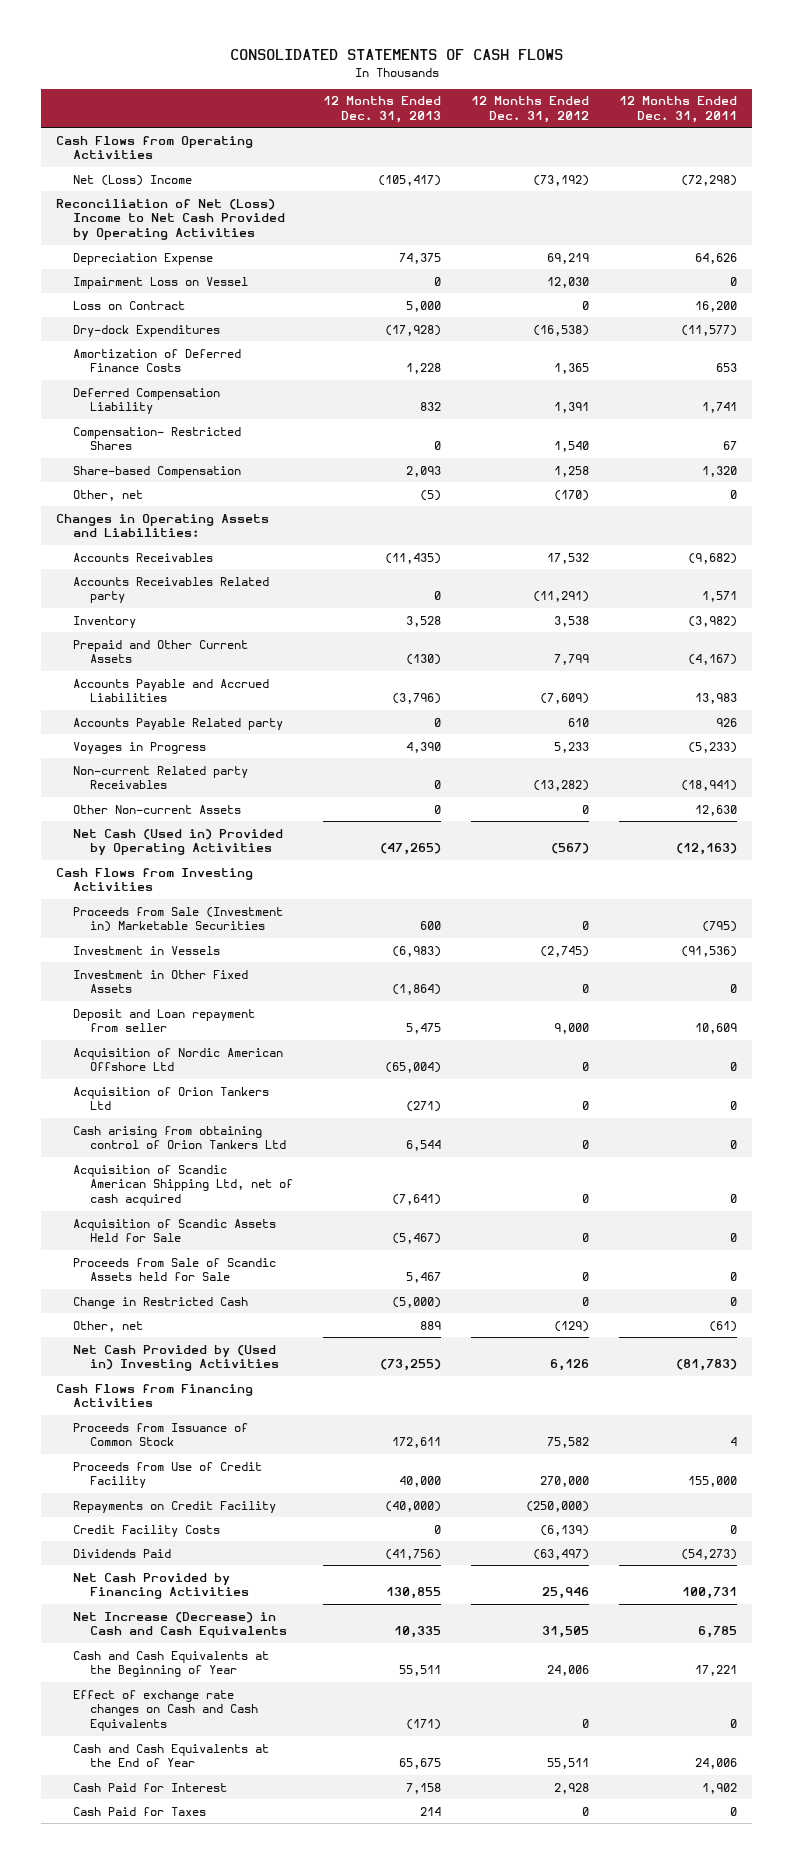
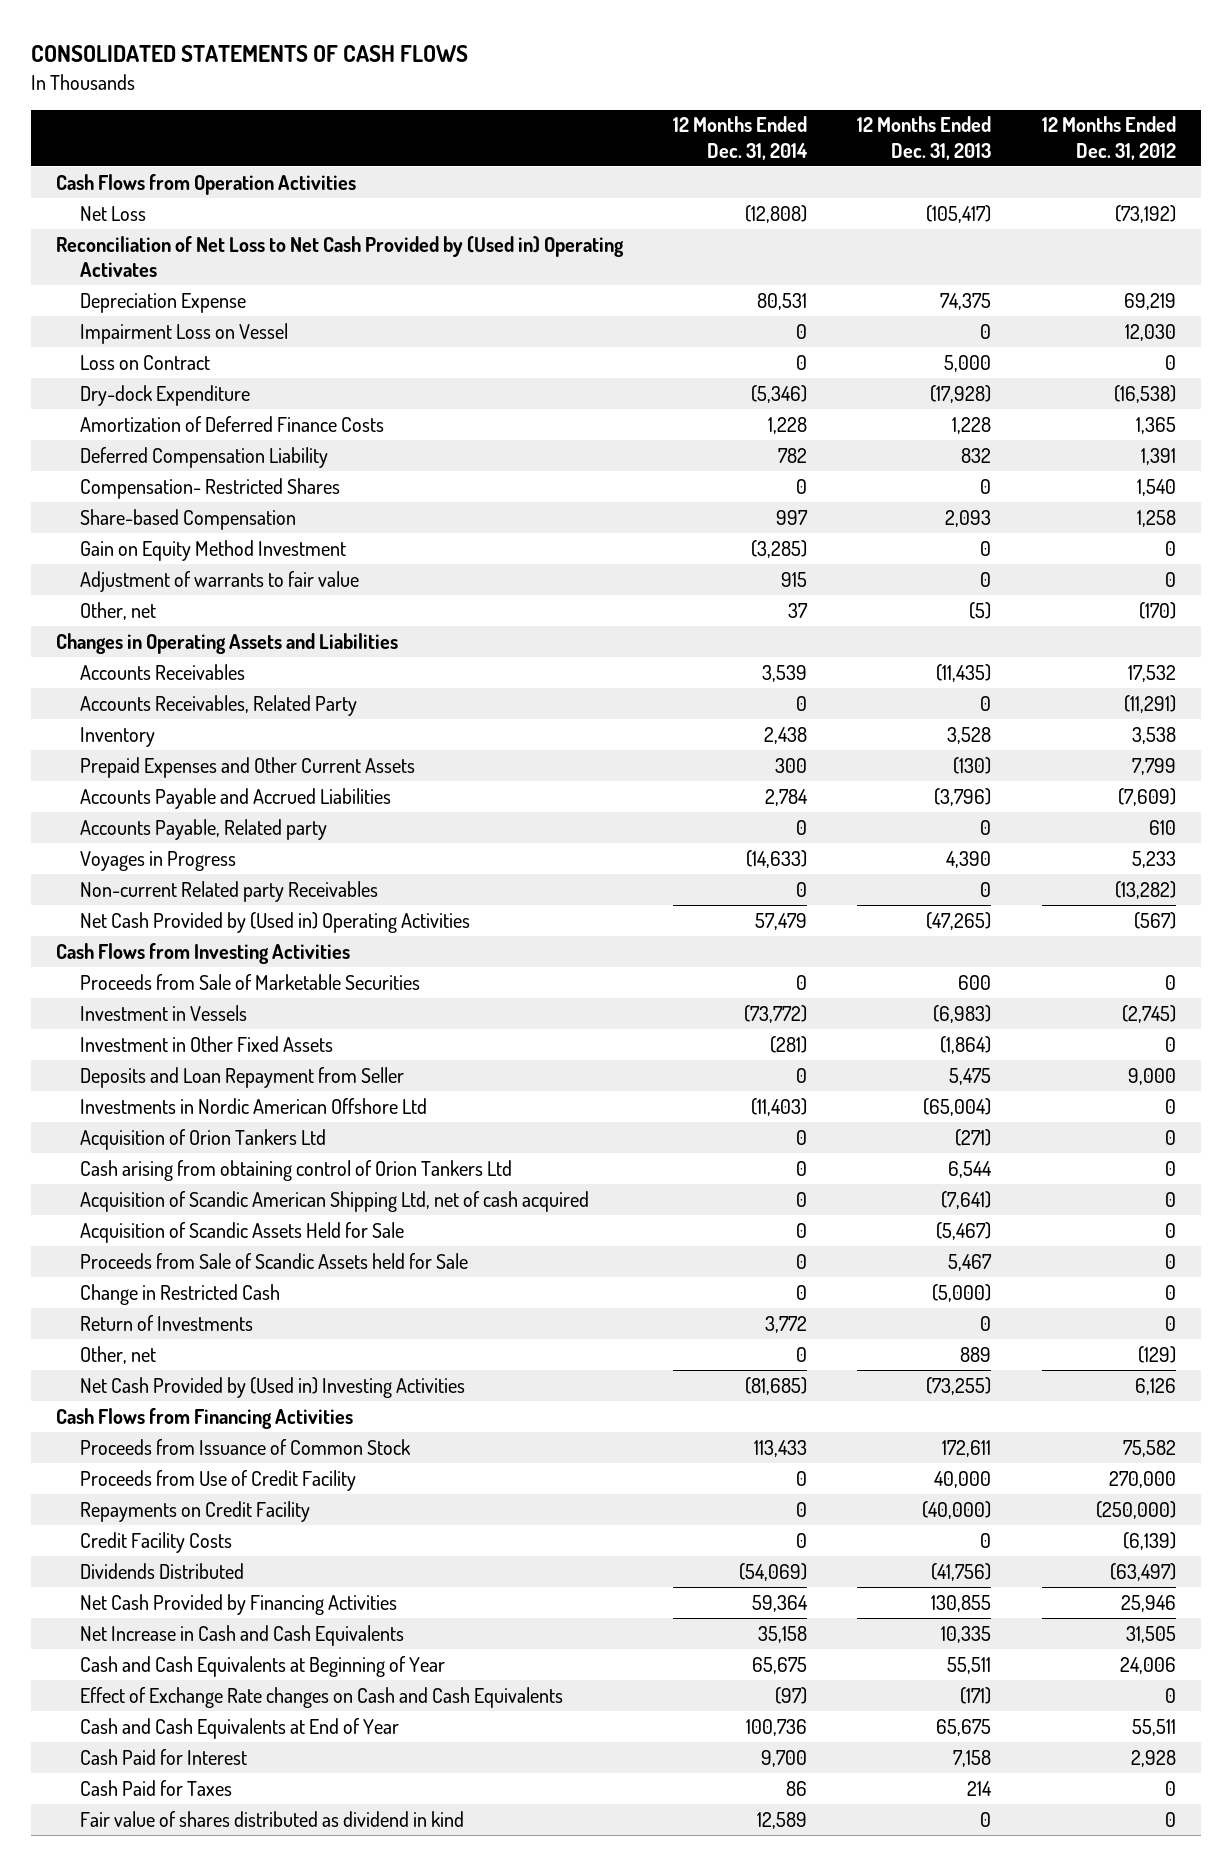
- | 12 Months Ended Dec. 31, 2013 | 12 Months Ended Dec. 31, 2012 | 12 Months Ended Dec. 31, 2011
+ | 12 Months Ended Dec. 31, 2014 | 12 Months Ended Dec. 31, 2013 | 12 Months Ended Dec. 31, 2012
- Cash Flows from Operating Activities
- Net (Loss) Income | (105,417) | (73,192) | (72,298)
- Reconciliation of Net (Loss) Income to Net Cash Provided by Operating Activities
+ Cash Flows from Operation Activities
+ Net Loss | (12,808) | (105,417) | (73,192)
+ Reconciliation of Net Loss to Net Cash Provided by (Used in) Operating Activates
- Dry-dock Expenditures | (17,928) | (16,538) | (11,577)
+ Dry-dock Expenditure | (5,346) | (17,928) | (16,538)
+ Gain on Equity Method Investment | (3,285) | 0 | 0
+ Adjustment of warrants to fair value | 915 | 0 | 0
- Changes in Operating Assets and Liabilities:
+ Changes in Operating Assets and Liabilities
- Accounts Receivables Related party | 0 | (11,291) | 1,571
+ Accounts Receivables, Related Party | 0 | 0 | (11,291)
- Prepaid and Other Current Assets | (130) | 7,799 | (4,167)
+ Prepaid Expenses and Other Current Assets | 300 | (130) | 7,799
- Accounts Payable Related party | 0 | 610 | 926
+ Accounts Payable, Related party | 0 | 0 | 610
- Other Non-current Assets | 0 | 0 | 12,630
- Net Cash (Used in) Provided by Operating Activities | (47,265) | (567) | (12,163)
+ Net Cash Provided by (Used in) Operating Activities | 57,479 | (47,265) | (567)
- Proceeds from Sale (Investment in) Marketable Securities | 600 | 0 | (795)
+ Proceeds from Sale of Marketable Securities | 0 | 600 | 0
- Deposit and Loan repayment from seller | 5,475 | 9,000 | 10,609
- Acquisition of Nordic American Offshore Ltd | (65,004) | 0 | 0
+ Deposits and Loan Repayment from Seller | 0 | 5,475 | 9,000
+ Investments in Nordic American Offshore Ltd | (11,403) | (65,004) | 0
+ Return of Investments | 3,772 | 0 | 0
- Dividends Paid | (41,756) | (63,497) | (54,273)
+ Dividends Distributed | (54,069) | (41,756) | (63,497)
- Net Increase (Decrease) in Cash and Cash Equivalents | 10,335 | 31,505 | 6,785
- Cash and Cash Equivalents at the Beginning of Year | 55,511 | 24,006 | 17,221
- Effect of exchange rate changes on Cash and Cash Equivalents | (171) | 0 | 0
- Cash and Cash Equivalents at the End of Year | 65,675 | 55,511 | 24,006
+ Net Increase in Cash and Cash Equivalents | 35,158 | 10,335 | 31,505
+ Cash and Cash Equivalents at Beginning of Year | 65,675 | 55,511 | 24,006
+ Effect of Exchange Rate changes on Cash and Cash Equivalents | (97) | (171) | 0
+ Cash and Cash Equivalents at End of Year | 100,736 | 65,675 | 55,511
+ Fair value of shares distributed as dividend in kind | 12,589 | 0 | 0

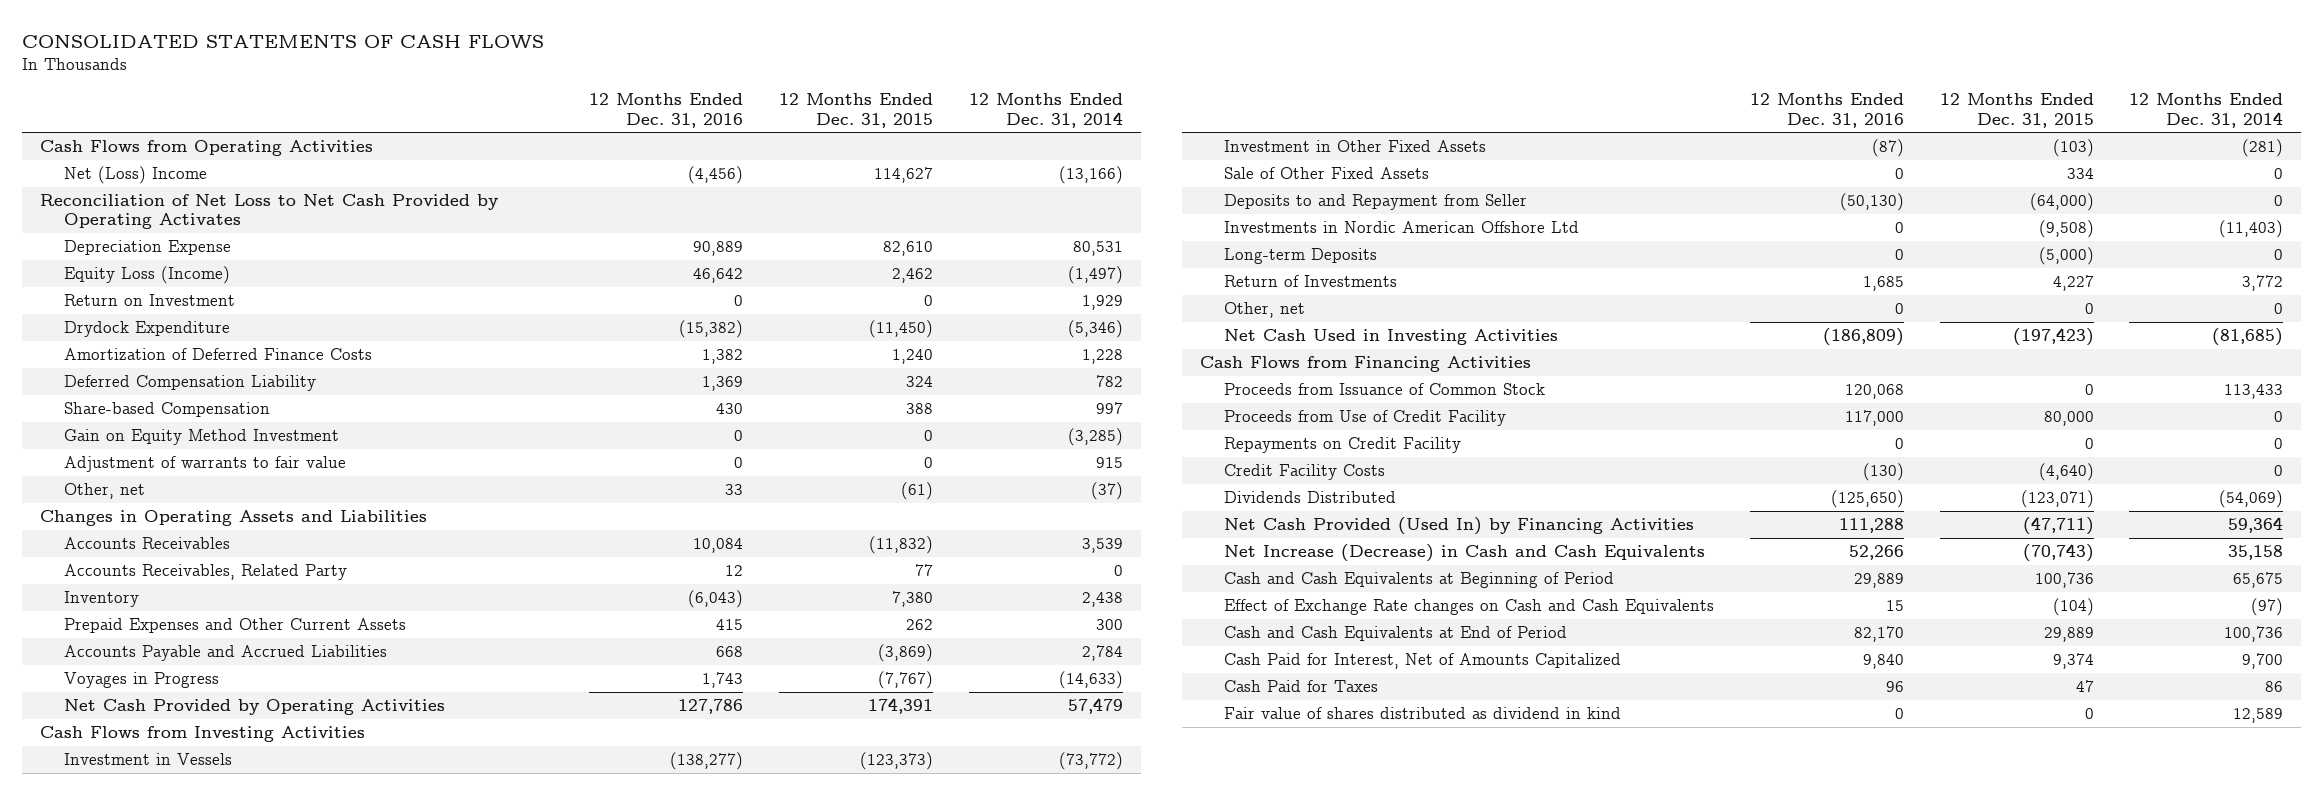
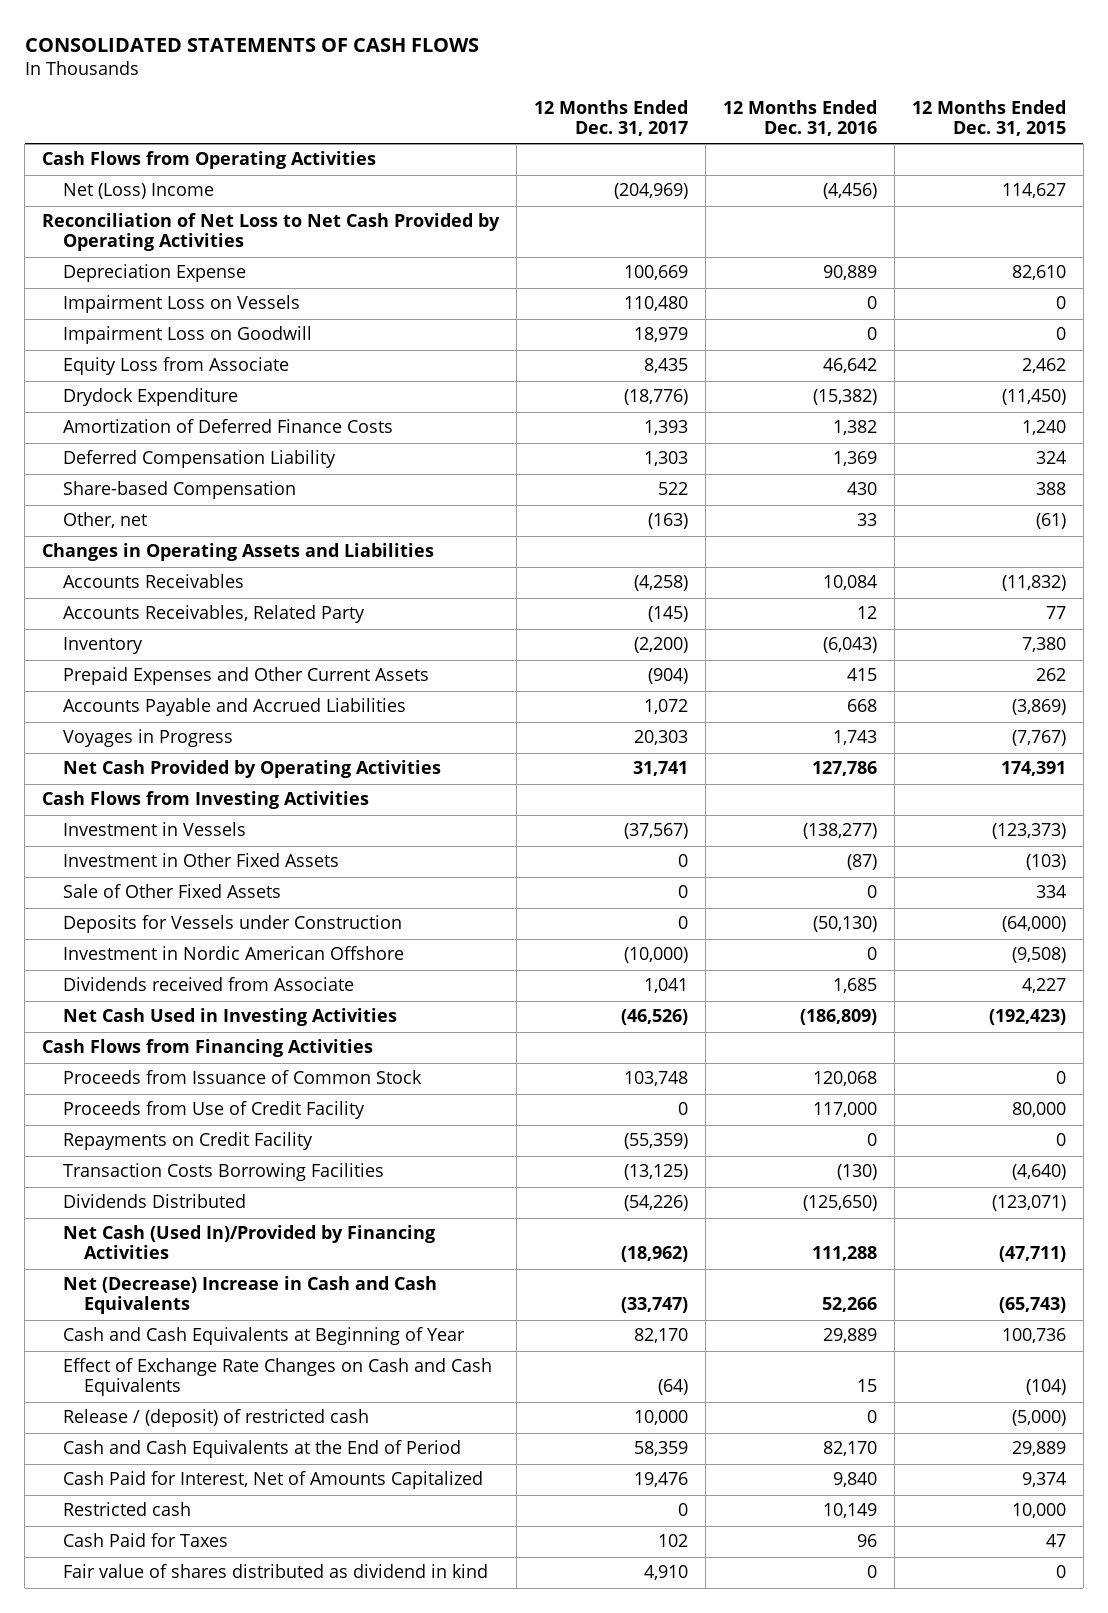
- | 12 Months Ended Dec. 31, 2016 | 12 Months Ended Dec. 31, 2015 | 12 Months Ended Dec. 31, 2014
+ | 12 Months Ended Dec. 31, 2017 | 12 Months Ended Dec. 31, 2016 | 12 Months Ended Dec. 31, 2015
- Reconciliation of Net Loss to Net Cash Provided by Operating Activates
+ Reconciliation of Net Loss to Net Cash Provided by Operating Activities
- Equity Loss (Income) | 46,642 | 2,462 | (1,497)
- Return on Investment | 0 | 0 | 1,929
+ Impairment Loss on Vessels | 110,480 | 0 | 0
+ Impairment Loss on Goodwill | 18,979 | 0 | 0
+ Equity Loss from Associate | 8,435 | 46,642 | 2,462
- Gain on Equity Method Investment | 0 | 0 | (3,285)
- Adjustment of warrants to fair value | 0 | 0 | 915
- Deposits to and Repayment from Seller | (50,130) | (64,000) | 0
- Investments in Nordic American Offshore Ltd | 0 | (9,508) | (11,403)
- Long-term Deposits | 0 | (5,000) | 0
- Return of Investments | 1,685 | 4,227 | 3,772
- Other, net | 0 | 0 | 0
- Net Cash Used in Investing Activities | (186,809) | (197,423) | (81,685)
+ Deposits for Vessels under Construction | 0 | (50,130) | (64,000)
+ Investment in Nordic American Offshore | (10,000) | 0 | (9,508)
+ Dividends received from Associate | 1,041 | 1,685 | 4,227
+ Net Cash Used in Investing Activities | (46,526) | (186,809) | (192,423)
- Credit Facility Costs | (130) | (4,640) | 0
+ Transaction Costs Borrowing Facilities | (13,125) | (130) | (4,640)
- Net Cash Provided (Used In) by Financing Activities | 111,288 | (47,711) | 59,364
- Net Increase (Decrease) in Cash and Cash Equivalents | 52,266 | (70,743) | 35,158
- Cash and Cash Equivalents at Beginning of Period | 29,889 | 100,736 | 65,675
- Effect of Exchange Rate changes on Cash and Cash Equivalents | 15 | (104) | (97)
- Cash and Cash Equivalents at End of Period | 82,170 | 29,889 | 100,736
+ Net Cash (Used In)/Provided by Financing Activities | (18,962) | 111,288 | (47,711)
+ Net (Decrease) Increase in Cash and Cash Equivalents | (33,747) | 52,266 | (65,743)
+ Cash and Cash Equivalents at Beginning of Year | 82,170 | 29,889 | 100,736
+ Effect of Exchange Rate Changes on Cash and Cash Equivalents | (64) | 15 | (104)
+ Release / (deposit) of restricted cash | 10,000 | 0 | (5,000)
+ Cash and Cash Equivalents at the End of Period | 58,359 | 82,170 | 29,889
+ Restricted cash | 0 | 10,149 | 10,000

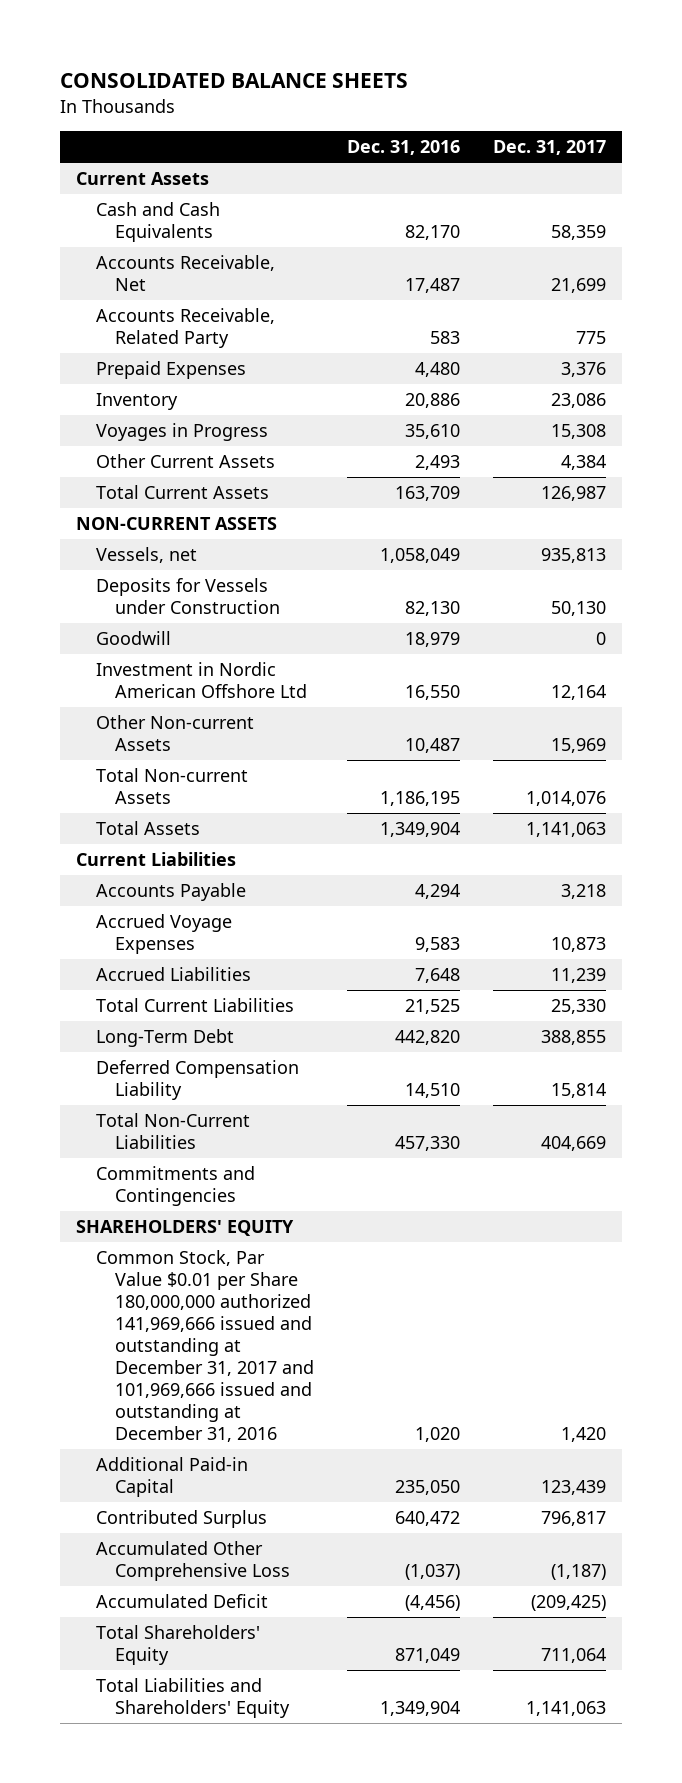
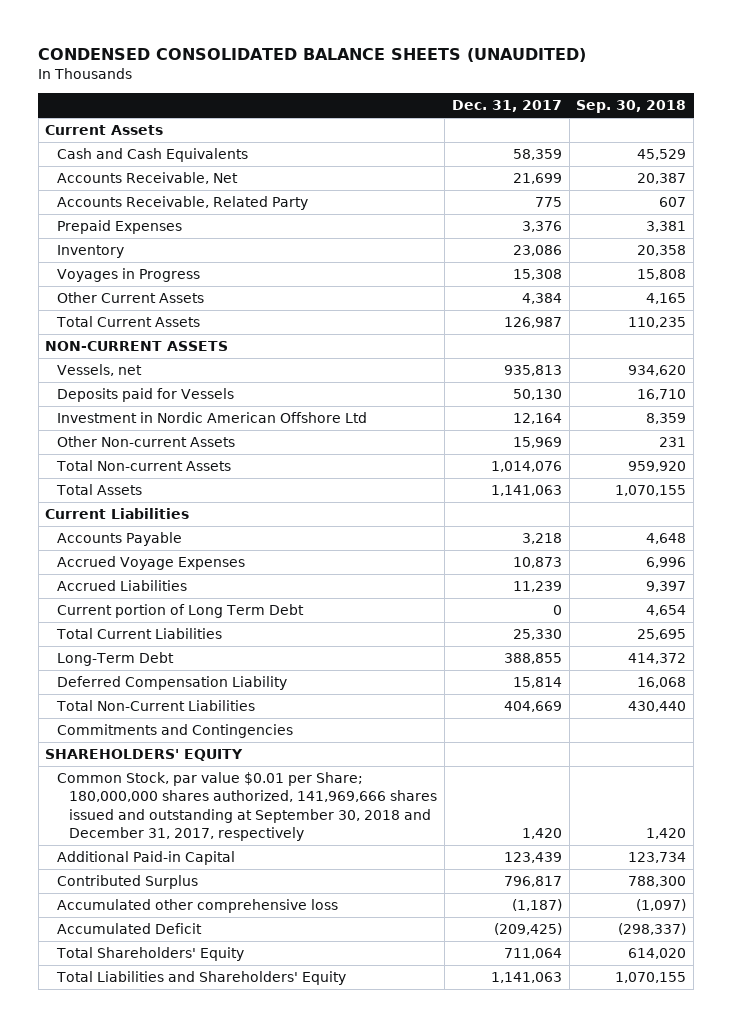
- CONSOLIDATED BALANCE SHEETS
+ CONDENSED CONSOLIDATED BALANCE SHEETS (UNAUDITED)
- | Dec. 31, 2016 | Dec. 31, 2017
+ | Dec. 31, 2017 | Sep. 30, 2018
- Deposits for Vessels under Construction | 82,130 | 50,130
- Goodwill | 18,979 | 0
+ Deposits paid for Vessels | 50,130 | 16,710
+ Current portion of Long Term Debt | 0 | 4,654
- Common Stock, Par Value $0.01 per Share 180,000,000 authorized 141,969,666 issued and outstanding at December 31, 2017 and 101,969,666 issued and outstanding at December 31, 2016 | 1,020 | 1,420
+ Common Stock, par value $0.01 per Share; 180,000,000 shares authorized, 141,969,666 shares issued and outstanding at September 30, 2018 and December 31, 2017, respectively | 1,420 | 1,420
- Accumulated Other Comprehensive Loss | (1,037) | (1,187)
+ Accumulated other comprehensive loss | (1,187) | (1,097)

